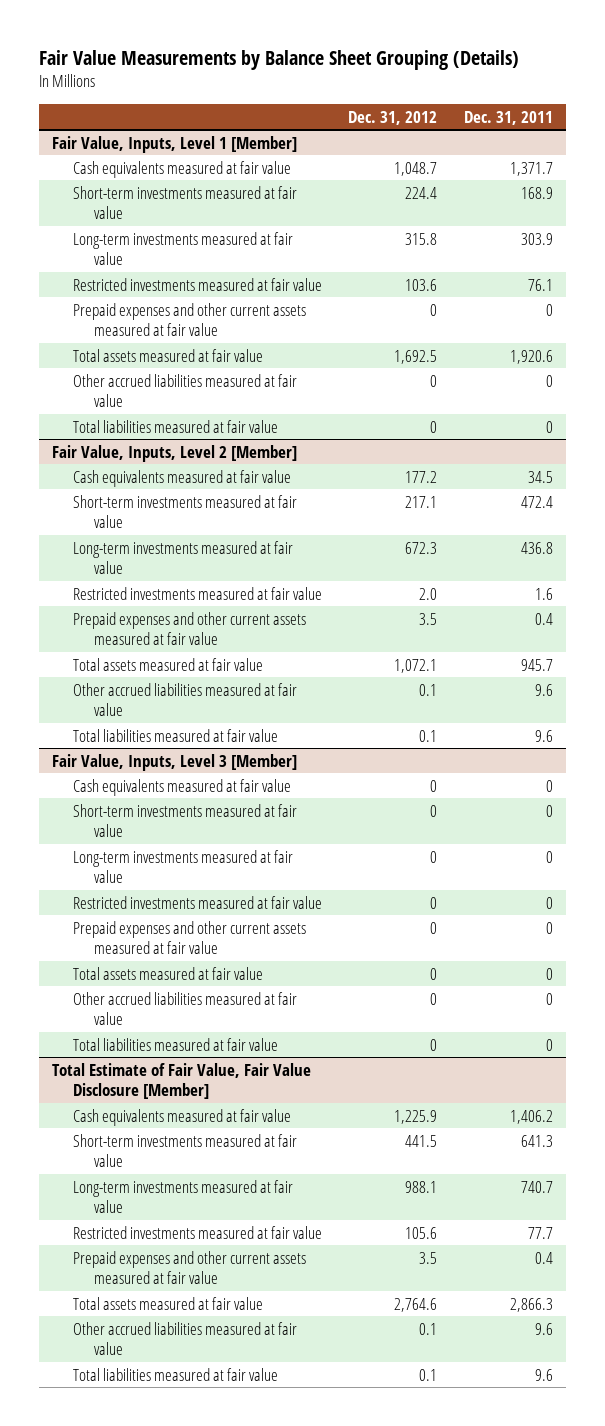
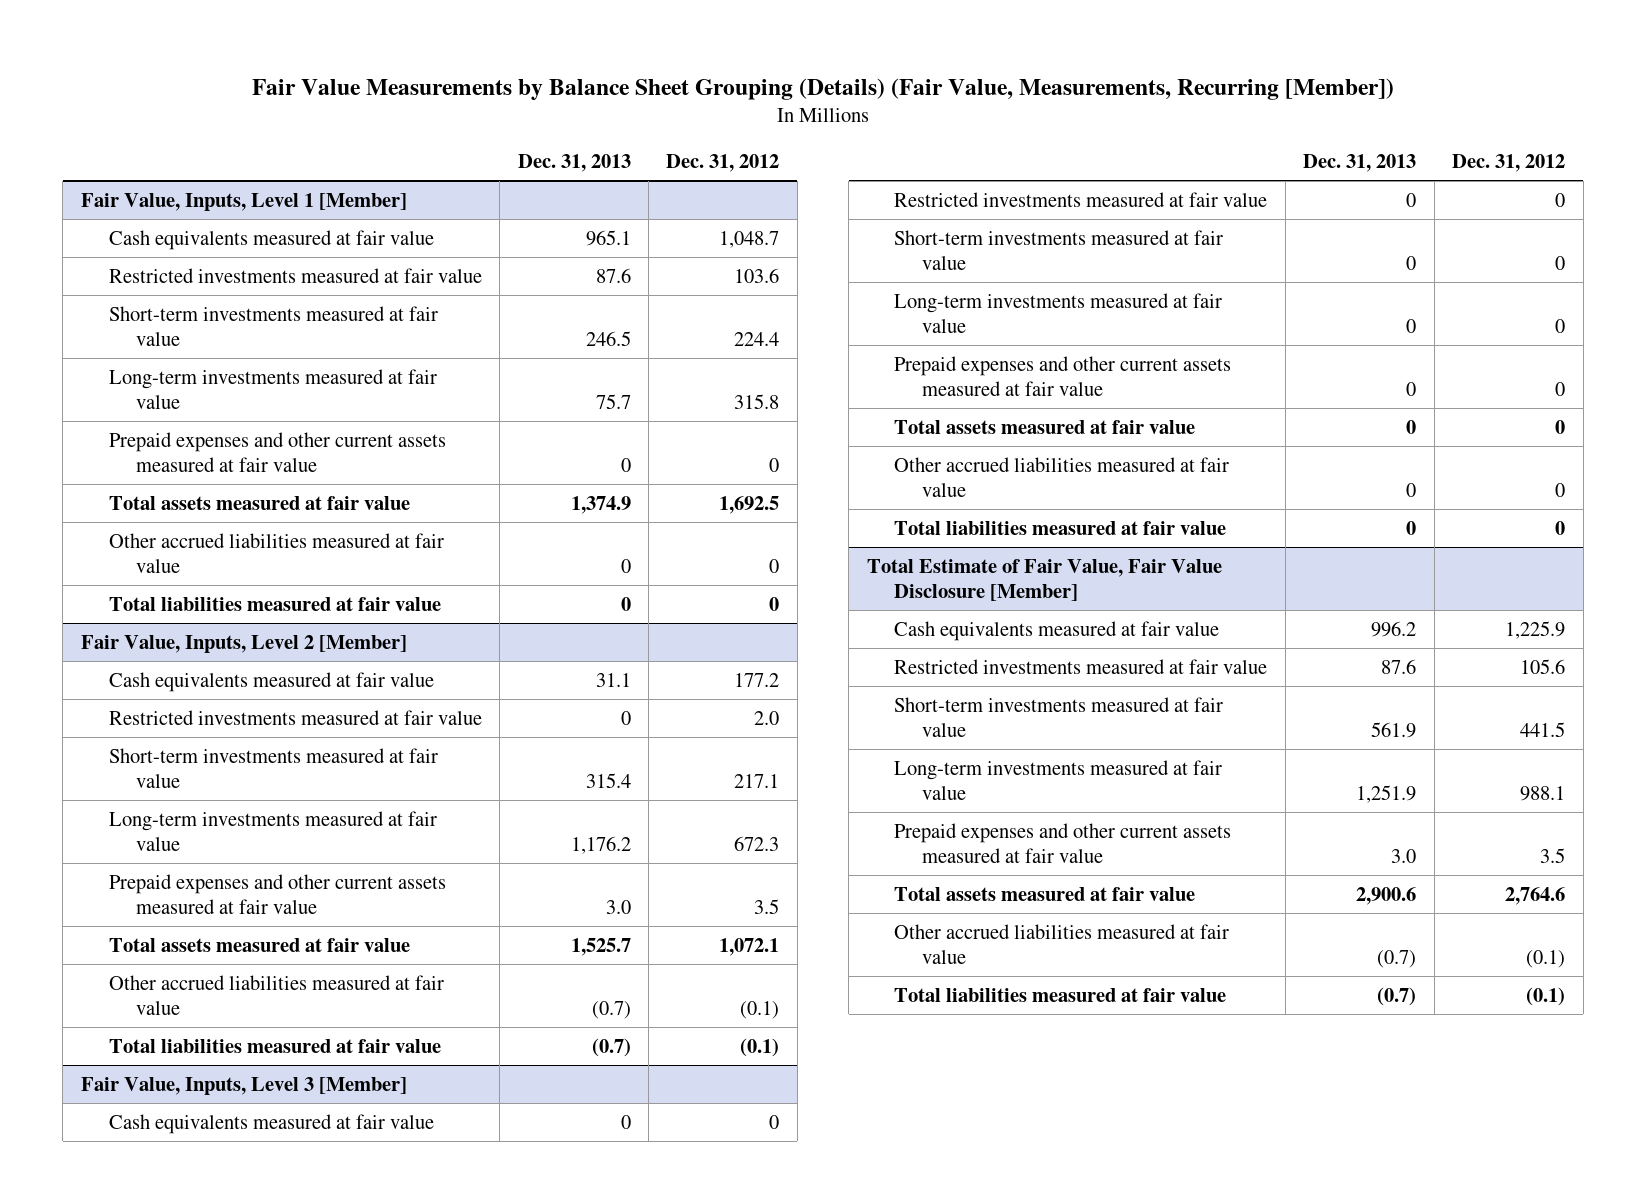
- Fair Value Measurements by Balance Sheet Grouping (Details)
+ Fair Value Measurements by Balance Sheet Grouping (Details) (Fair Value, Measurements, Recurring [Member])
- | Dec. 31, 2012 | Dec. 31, 2011
+ | Dec. 31, 2013 | Dec. 31, 2012
@ Fair Value, Inputs, Level 1 [Member]
moved up: Restricted investments measured at fair value | 87.6 | 103.6
@ Fair Value, Inputs, Level 2 [Member]
moved up: Restricted investments measured at fair value | 0 | 2.0
- Other accrued liabilities measured at fair value | 0.1 | 9.6
- Total liabilities measured at fair value | 0.1 | 9.6
+ Other accrued liabilities measured at fair value | (0.7) | (0.1)
+ Total liabilities measured at fair value | (0.7) | (0.1)
@ Fair Value, Inputs, Level 3 [Member]
moved up: Restricted investments measured at fair value | 0 | 0
@ Total Estimate of Fair Value, Fair Value Disclosure [Member]
moved up: Restricted investments measured at fair value | 87.6 | 105.6
- Other accrued liabilities measured at fair value | 0.1 | 9.6
- Total liabilities measured at fair value | 0.1 | 9.6
+ Other accrued liabilities measured at fair value | (0.7) | (0.1)
+ Total liabilities measured at fair value | (0.7) | (0.1)

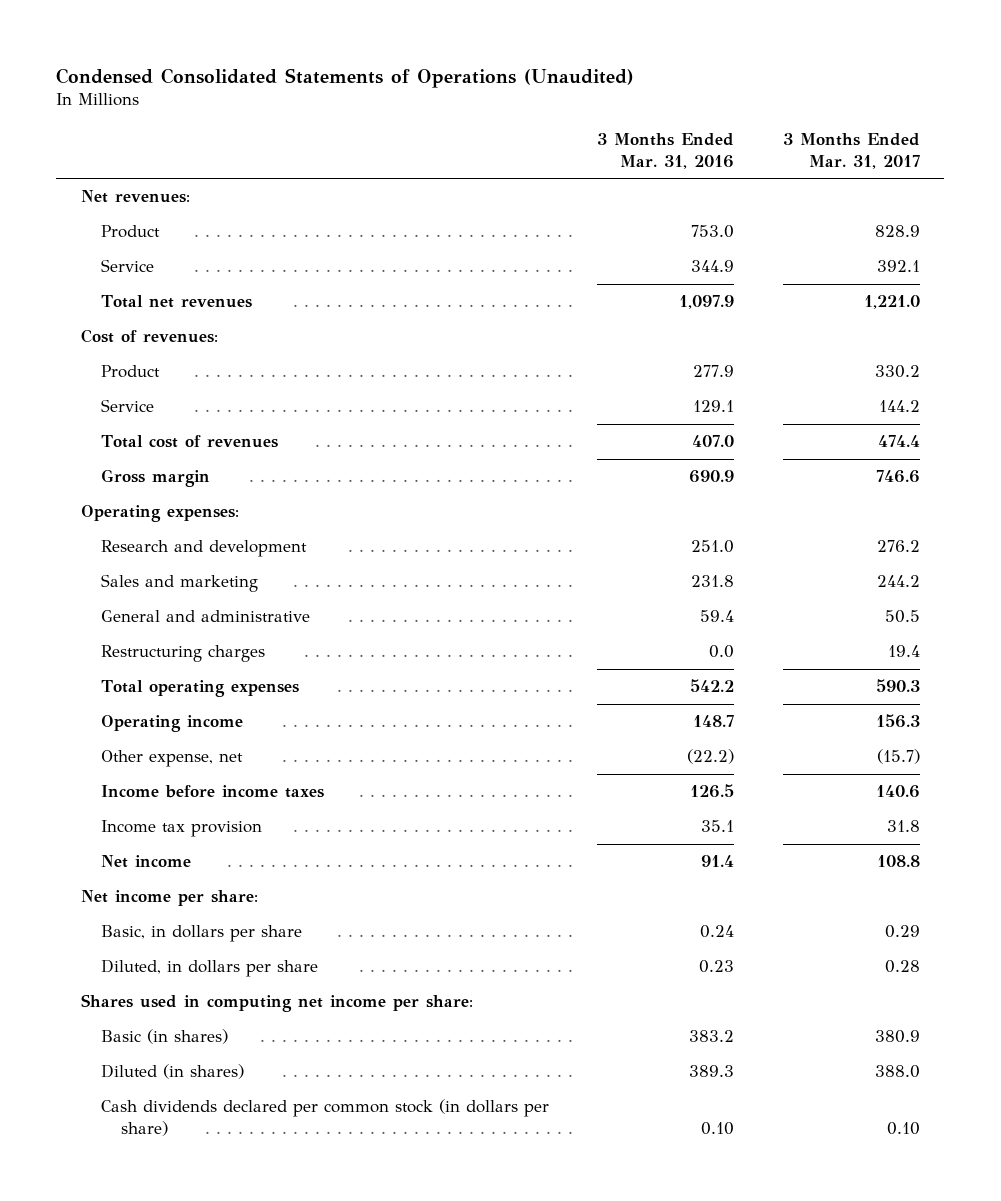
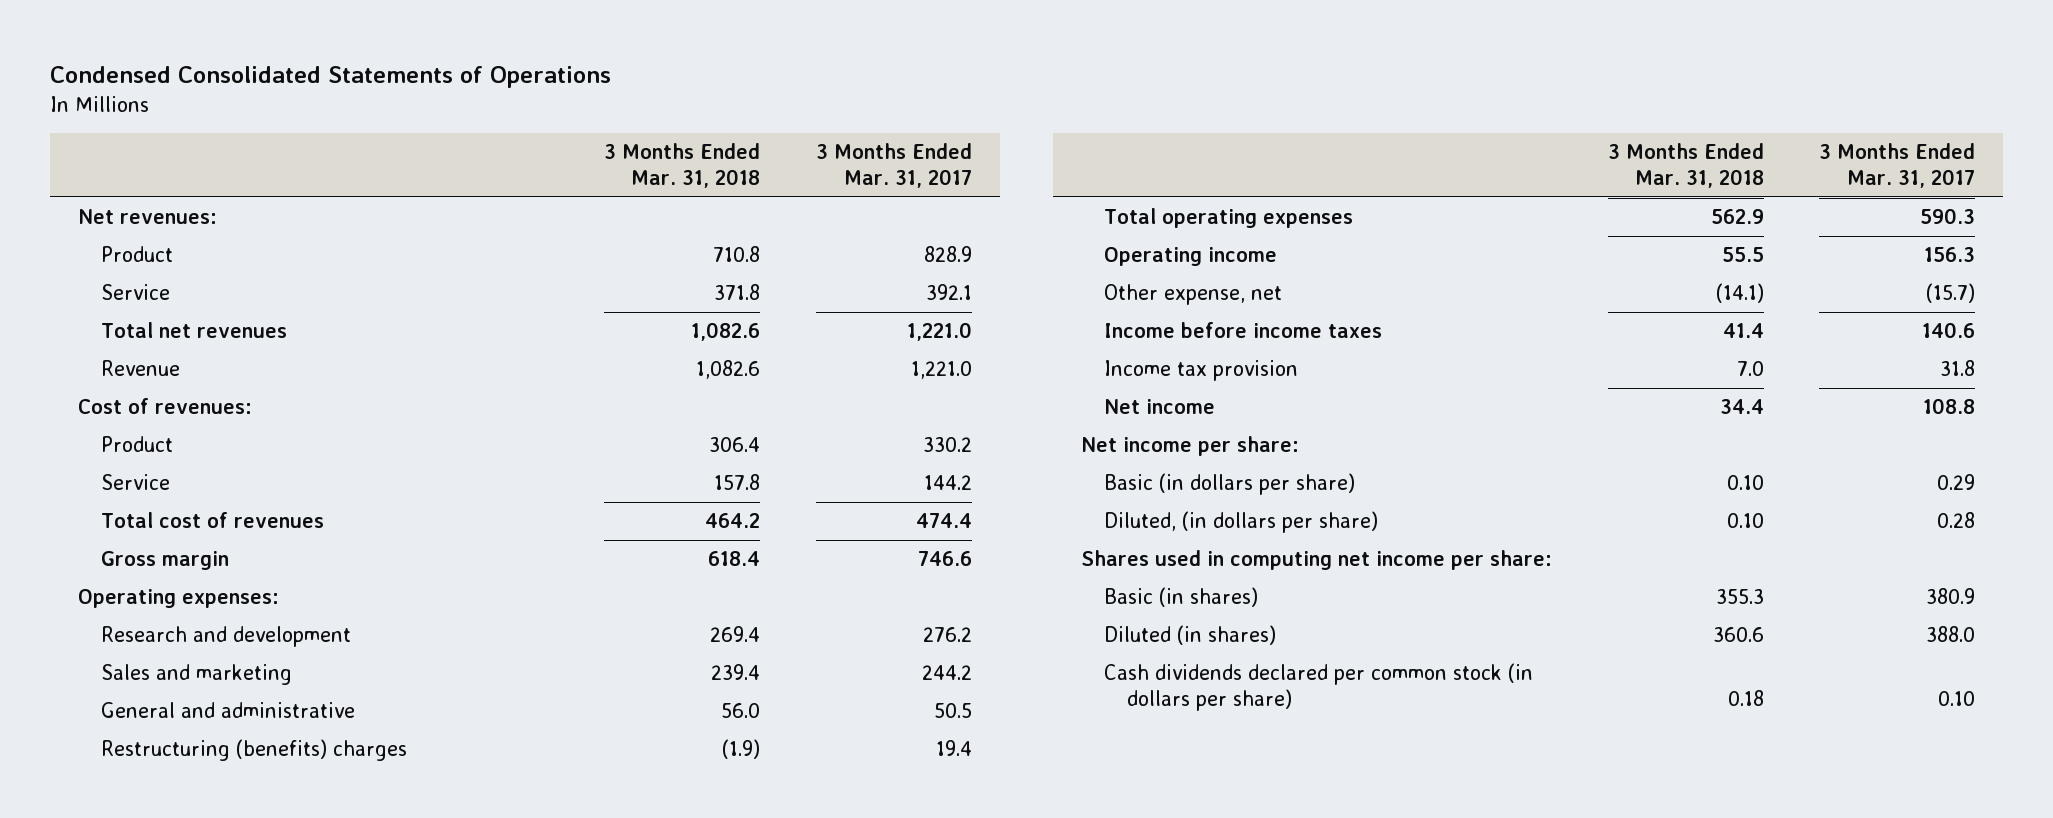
- Condensed Consolidated Statements of Operations (Unaudited)
+ Condensed Consolidated Statements of Operations
- | 3 Months Ended Mar. 31, 2016 | 3 Months Ended Mar. 31, 2017
+ | 3 Months Ended Mar. 31, 2018 | 3 Months Ended Mar. 31, 2017
+ Revenue | 1,082.6 | 1,221.0
- Restructuring charges | 0.0 | 19.4
+ Restructuring (benefits) charges | (1.9) | 19.4
- Basic, in dollars per share | 0.24 | 0.29
- Diluted, in dollars per share | 0.23 | 0.28
+ Basic (in dollars per share) | 0.10 | 0.29
+ Diluted, (in dollars per share) | 0.10 | 0.28

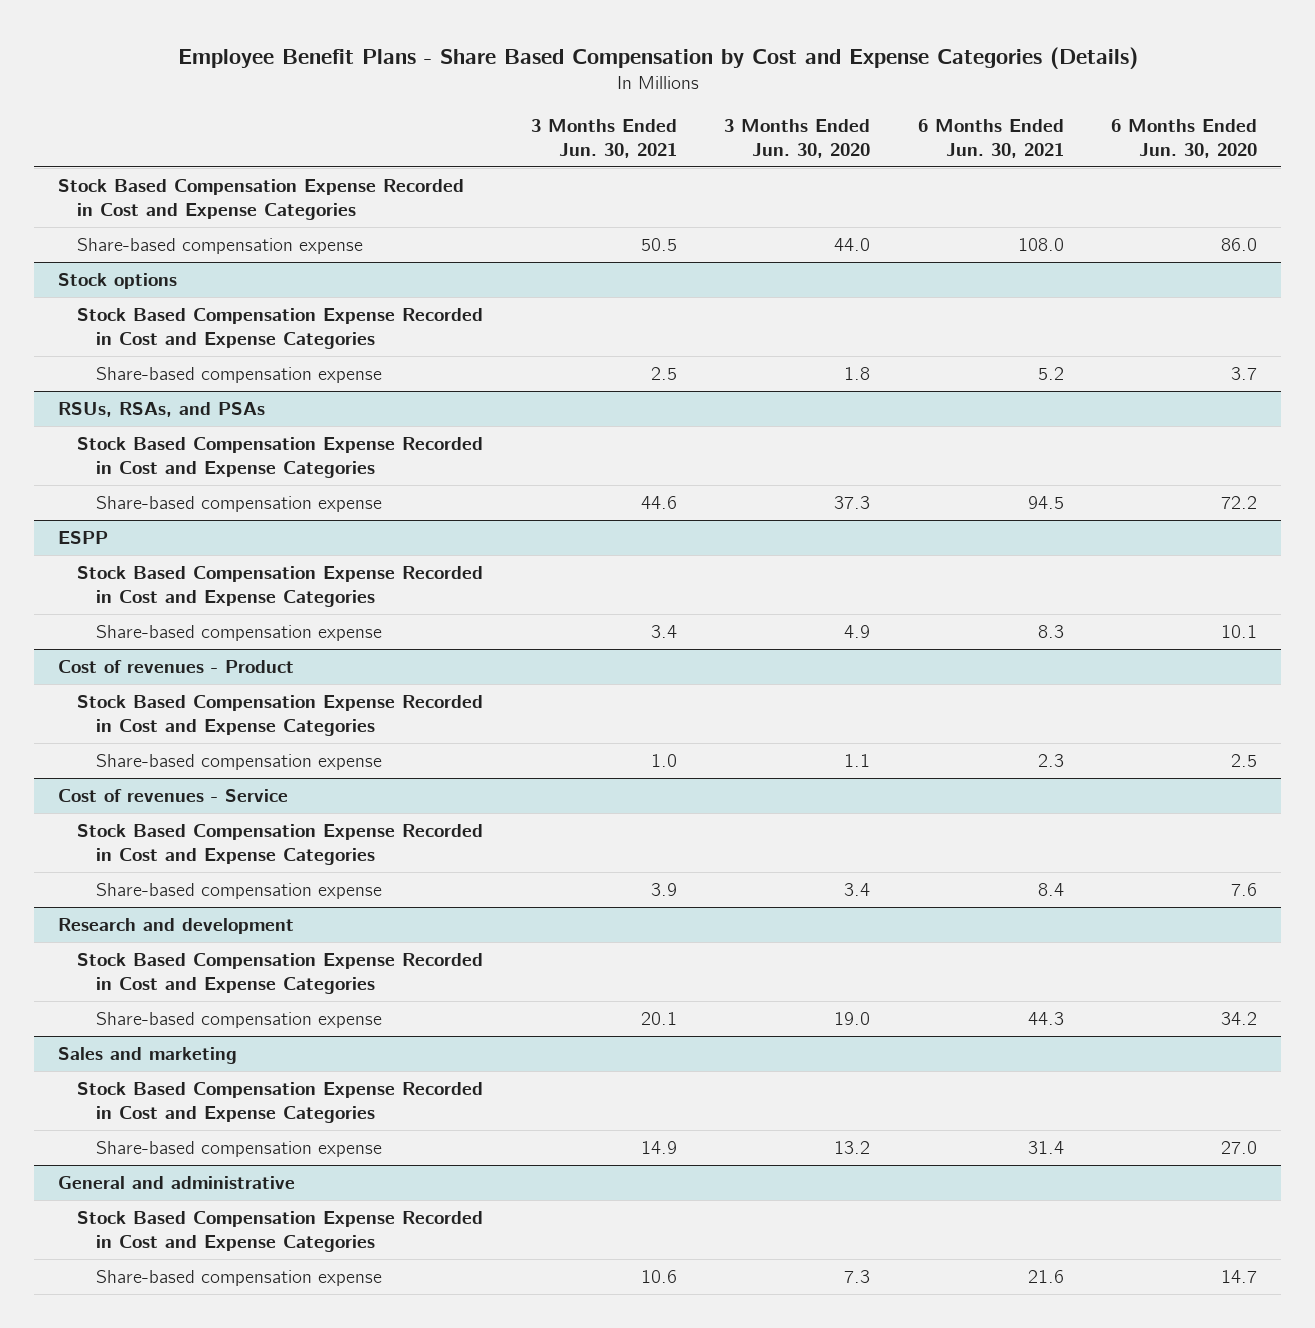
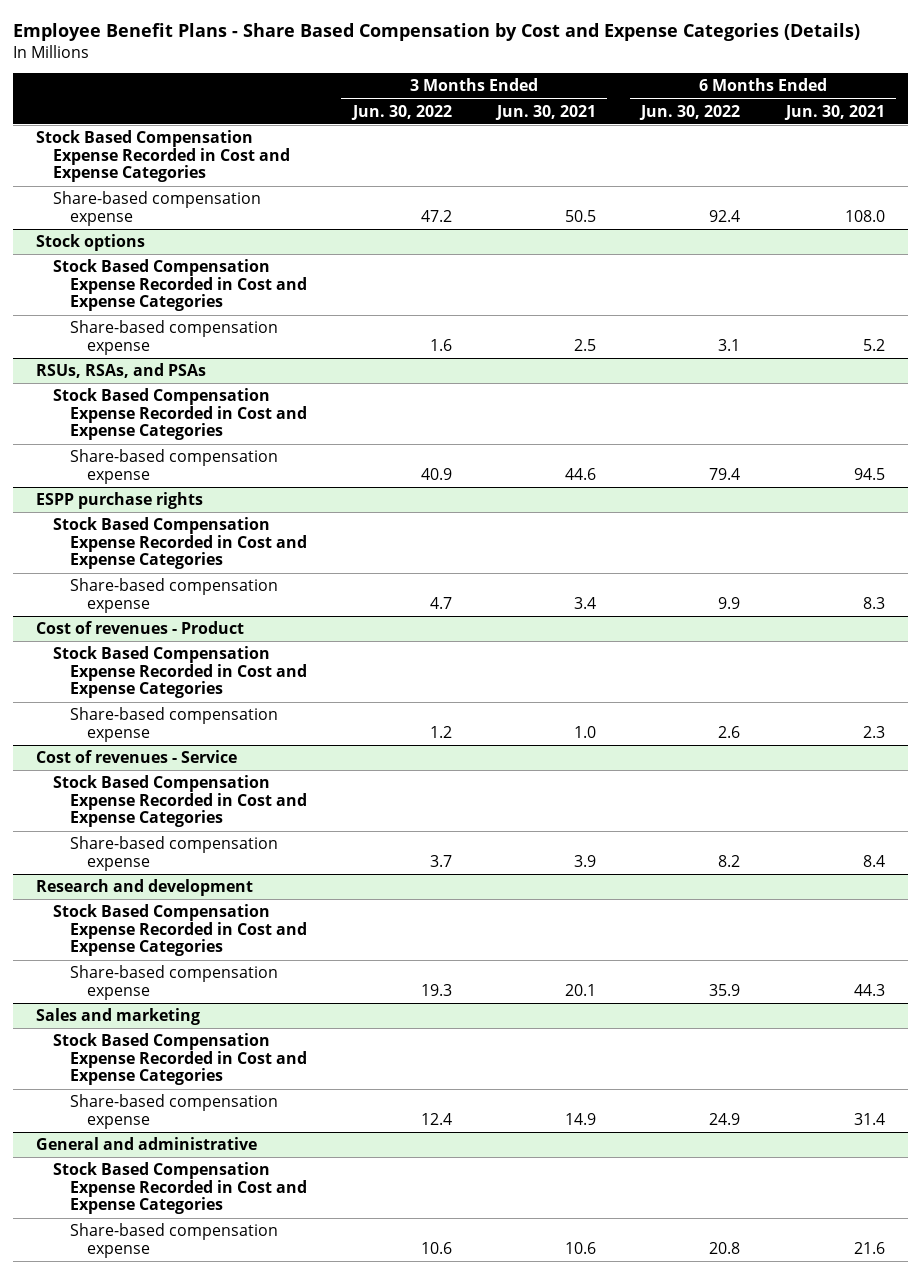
- | 3 Months Ended Jun. 30, 2021 | 3 Months Ended Jun. 30, 2020 | 6 Months Ended Jun. 30, 2021 | 6 Months Ended Jun. 30, 2020
+ | 3 Months Ended Jun. 30, 2022 | 3 Months Ended Jun. 30, 2021 | 6 Months Ended Jun. 30, 2022 | 6 Months Ended Jun. 30, 2021
- ESPP
+ ESPP purchase rights

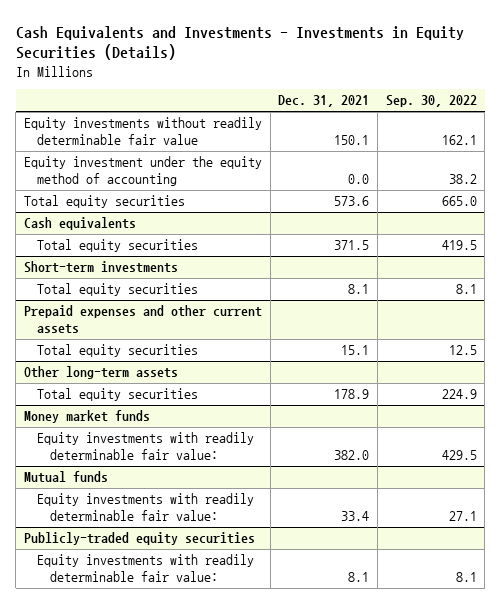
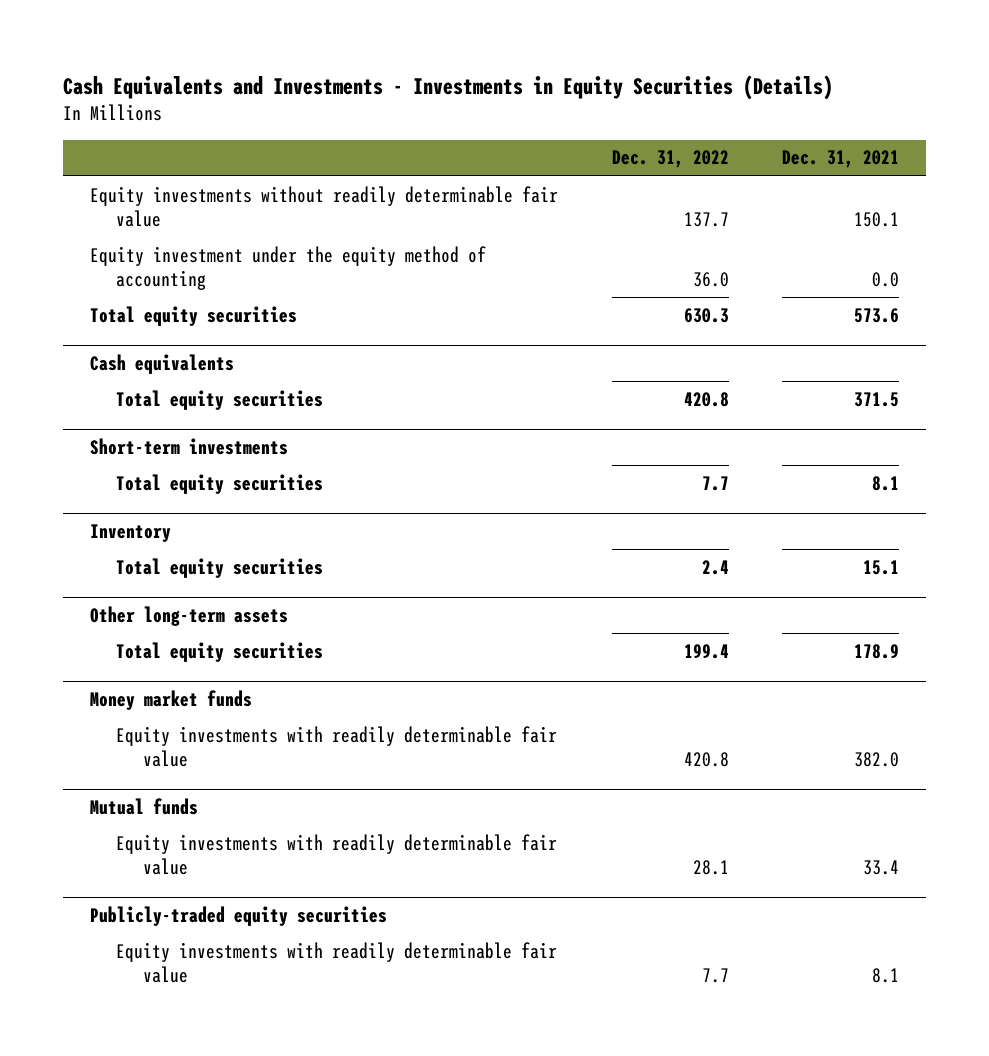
- | Dec. 31, 2021 | Sep. 30, 2022
+ | Dec. 31, 2022 | Dec. 31, 2021
- Prepaid expenses and other current assets
+ Inventory
@ Money market funds
- Equity investments with readily determinable fair value: | 382.0 | 429.5
+ Equity investments with readily determinable fair value | 420.8 | 382.0
@ Mutual funds
- Equity investments with readily determinable fair value: | 33.4 | 27.1
+ Equity investments with readily determinable fair value | 28.1 | 33.4
@ Publicly-traded equity securities
- Equity investments with readily determinable fair value: | 8.1 | 8.1
+ Equity investments with readily determinable fair value | 7.7 | 8.1

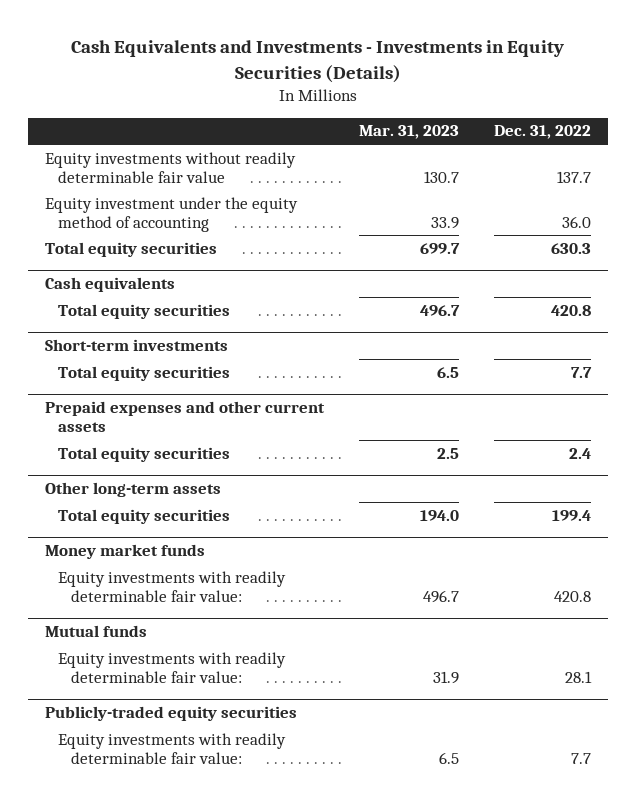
- | Dec. 31, 2022 | Dec. 31, 2021
+ | Mar. 31, 2023 | Dec. 31, 2022
- Inventory
+ Prepaid expenses and other current assets
@ Money market funds
- Equity investments with readily determinable fair value | 420.8 | 382.0
+ Equity investments with readily determinable fair value: | 496.7 | 420.8
@ Mutual funds
- Equity investments with readily determinable fair value | 28.1 | 33.4
+ Equity investments with readily determinable fair value: | 31.9 | 28.1
@ Publicly-traded equity securities
- Equity investments with readily determinable fair value | 7.7 | 8.1
+ Equity investments with readily determinable fair value: | 6.5 | 7.7

